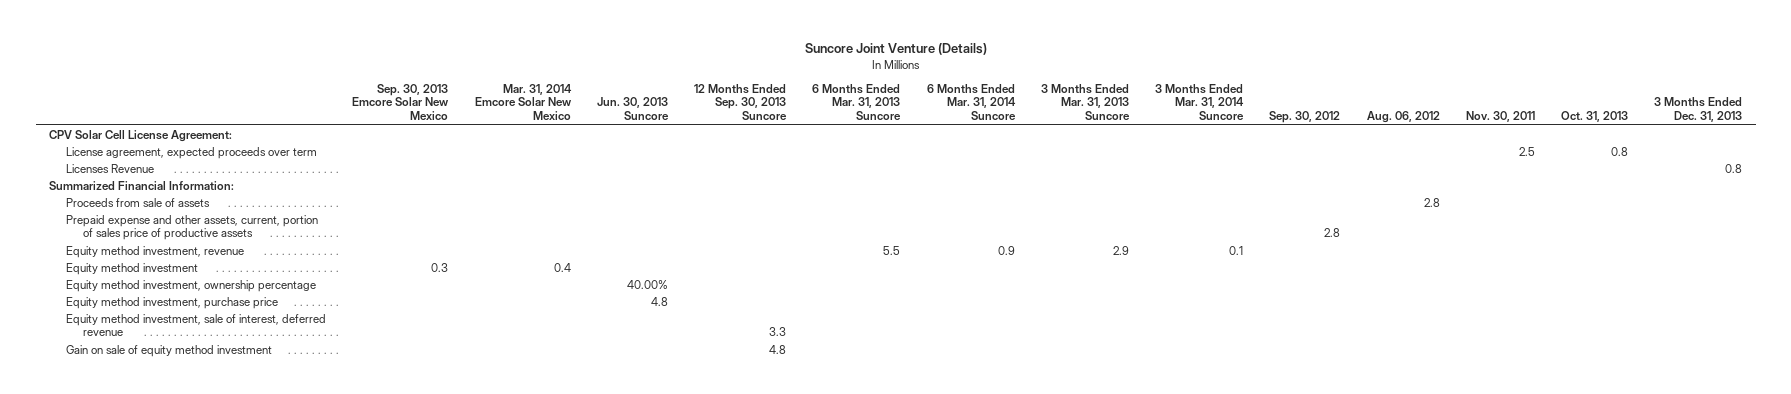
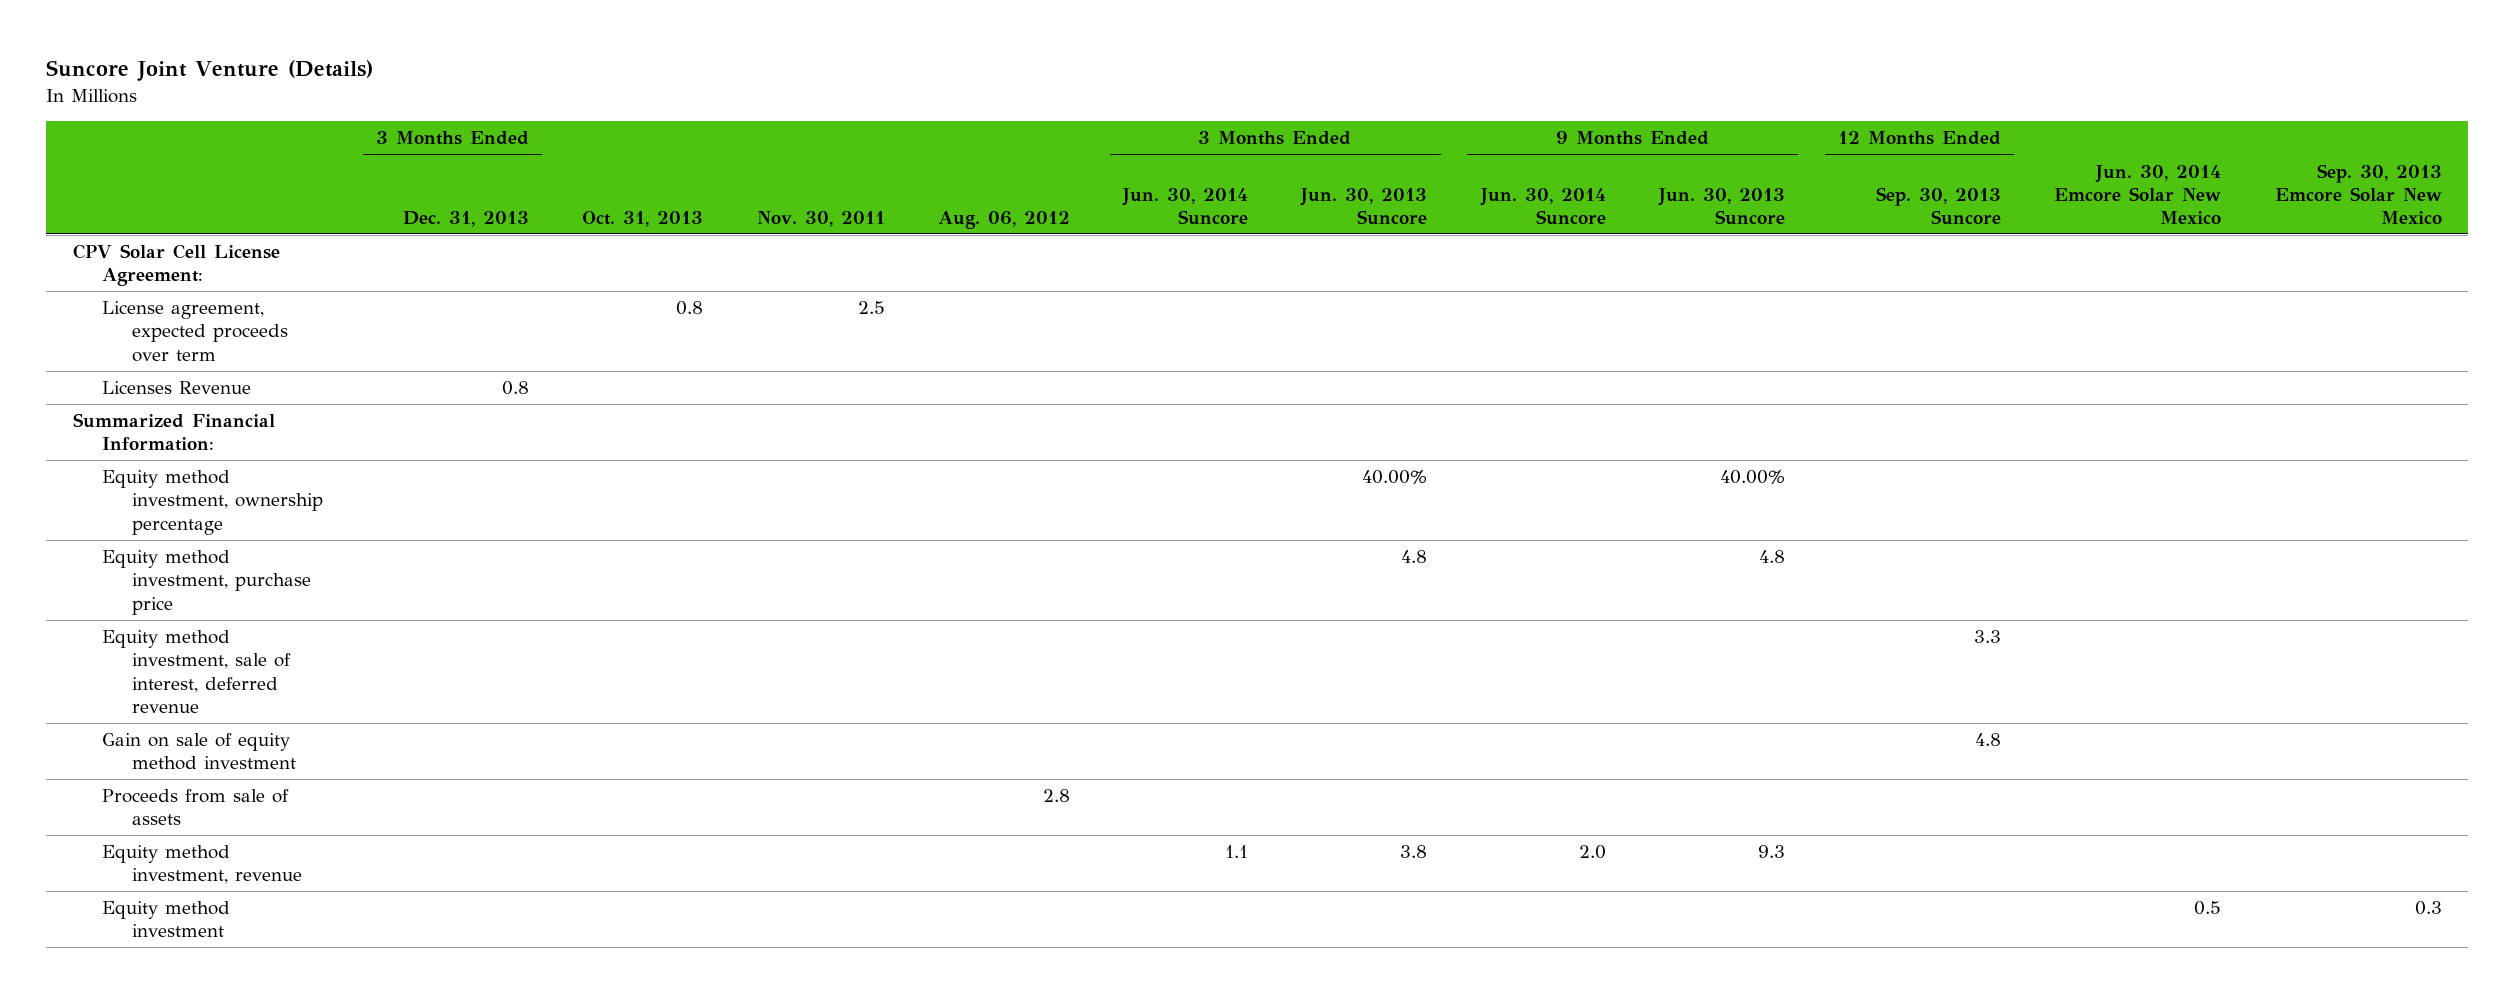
- | Sep. 30, 2013 Emcore Solar New Mexico | Mar. 31, 2014 Emcore Solar New Mexico | Jun. 30, 2013 Suncore | 12 Months Ended Sep. 30, 2013 Suncore | 6 Months Ended Mar. 31, 2013 Suncore | 6 Months Ended Mar. 31, 2014 Suncore | 3 Months Ended Mar. 31, 2013 Suncore | 3 Months Ended Mar. 31, 2014 Suncore | Sep. 30, 2012 | Aug. 06, 2012 | Nov. 30, 2011 | Oct. 31, 2013 | 3 Months Ended Dec. 31, 2013
+ | 3 Months Ended Dec. 31, 2013 | Oct. 31, 2013 | Nov. 30, 2011 | Aug. 06, 2012 | 3 Months Ended Jun. 30, 2014 Suncore | 3 Months Ended Jun. 30, 2013 Suncore | 9 Months Ended Jun. 30, 2014 Suncore | 9 Months Ended Jun. 30, 2013 Suncore | 12 Months Ended Sep. 30, 2013 Suncore | Jun. 30, 2014 Emcore Solar New Mexico | Sep. 30, 2013 Emcore Solar New Mexico
- Prepaid expense and other assets, current, portion of sales price of productive assets | | | | | | | | | 2.8 | | | |
moved down: Proceeds from sale of assets | | | | 2.8 | | | | | | |
moved down: Equity method investment, revenue | | | | | 1.1 | 3.8 | 2.0 | 9.3 | | |
moved down: Equity method investment | | | | | | | | | | 0.5 | 0.3

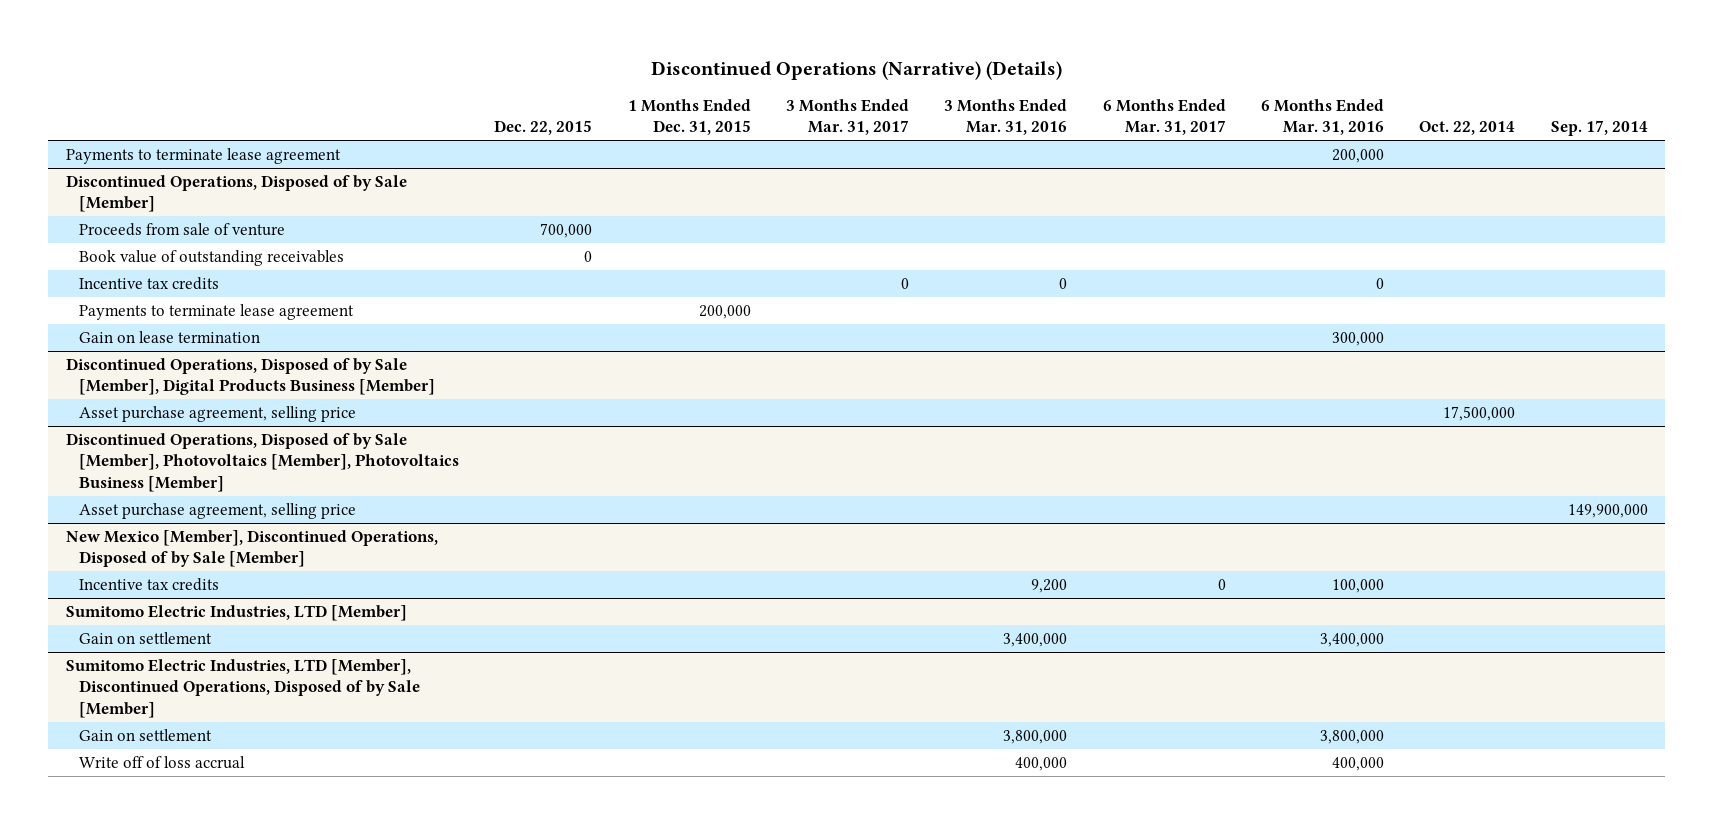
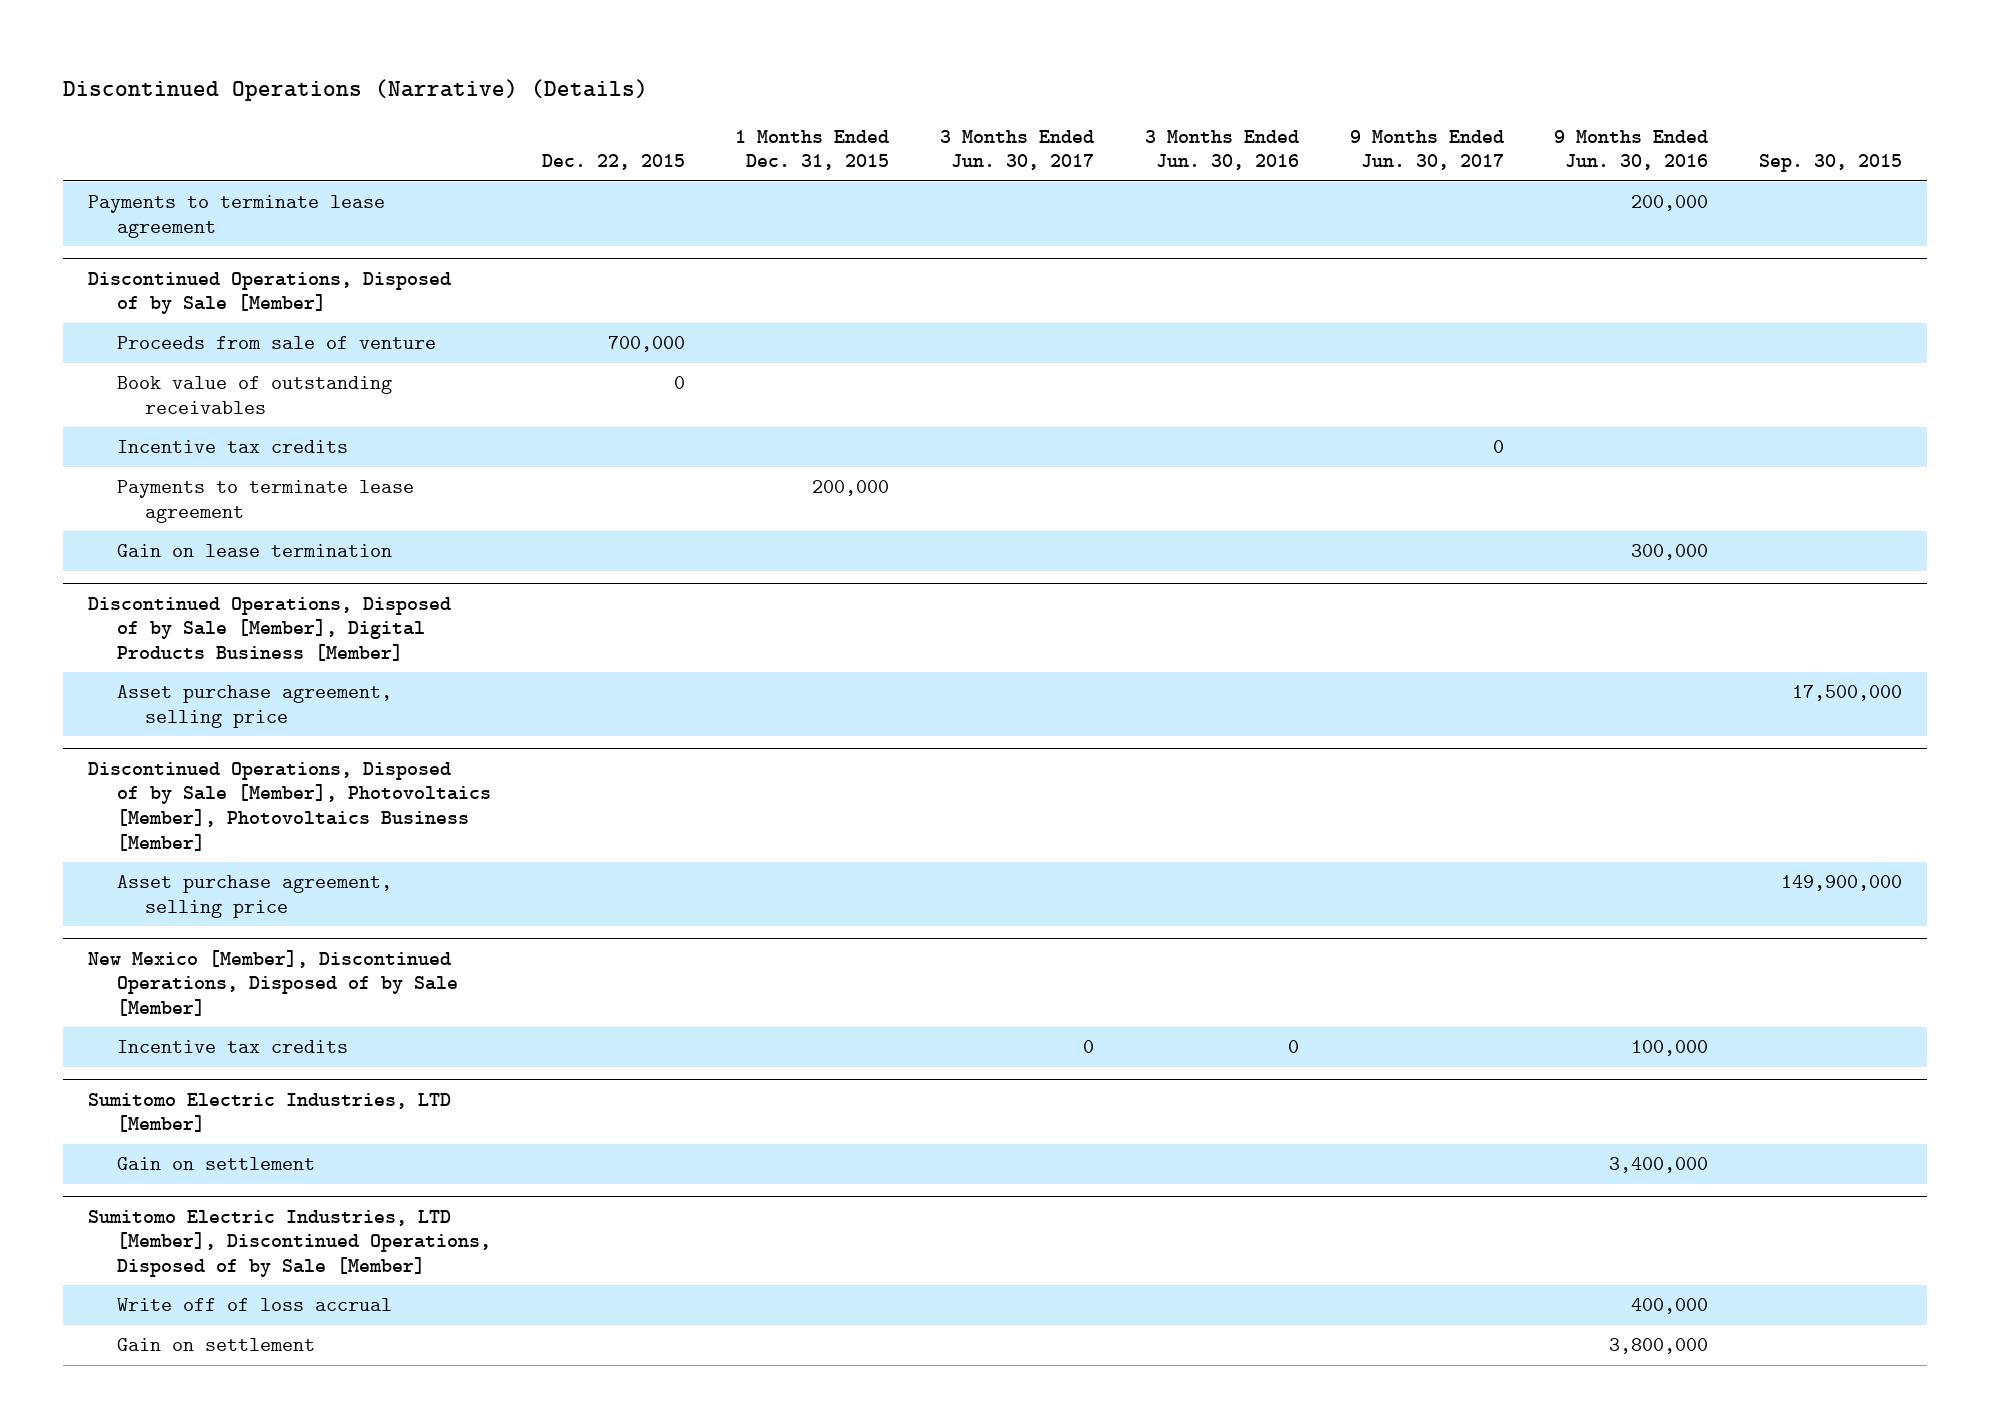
- | Dec. 22, 2015 | 1 Months Ended Dec. 31, 2015 | 3 Months Ended Mar. 31, 2017 | 3 Months Ended Mar. 31, 2016 | 6 Months Ended Mar. 31, 2017 | 6 Months Ended Mar. 31, 2016 | Oct. 22, 2014 | Sep. 17, 2014
+ | Dec. 22, 2015 | 1 Months Ended Dec. 31, 2015 | 3 Months Ended Jun. 30, 2017 | 3 Months Ended Jun. 30, 2016 | 9 Months Ended Jun. 30, 2017 | 9 Months Ended Jun. 30, 2016 | Sep. 30, 2015
@ Sumitomo Electric Industries, LTD [Member], Discontinued Operations, Disposed of by Sale [Member]
moved down: Gain on settlement | | | | | | 3,800,000 |

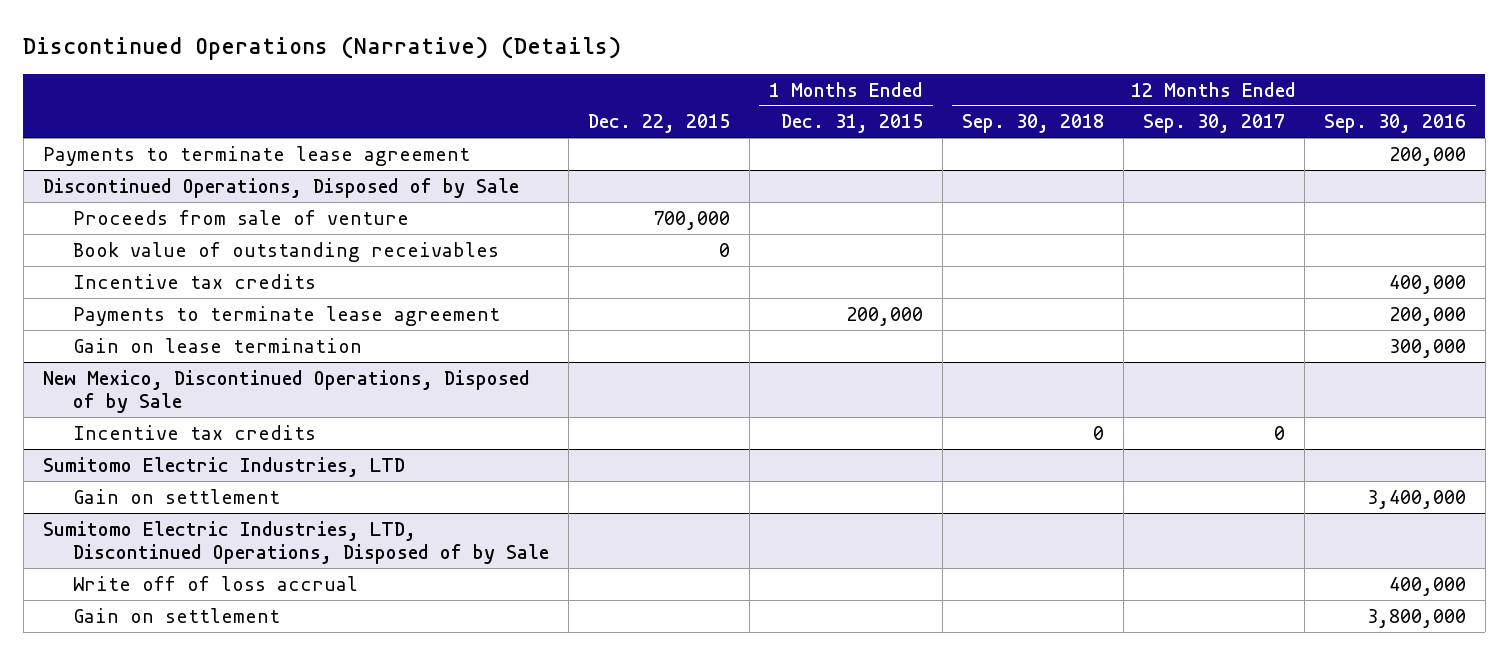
- | Dec. 22, 2015 | 1 Months Ended Dec. 31, 2015 | 3 Months Ended Jun. 30, 2017 | 3 Months Ended Jun. 30, 2016 | 9 Months Ended Jun. 30, 2017 | 9 Months Ended Jun. 30, 2016 | Sep. 30, 2015
+ | Dec. 22, 2015 | 1 Months Ended Dec. 31, 2015 | 12 Months Ended Sep. 30, 2018 | 12 Months Ended Sep. 30, 2017 | 12 Months Ended Sep. 30, 2016
- Discontinued Operations, Disposed of by Sale [Member]
+ Discontinued Operations, Disposed of by Sale
- Discontinued Operations, Disposed of by Sale [Member], Digital Products Business [Member]
- Asset purchase agreement, selling price | | | | | | | 17,500,000
- Discontinued Operations, Disposed of by Sale [Member], Photovoltaics [Member], Photovoltaics Business [Member]
- Asset purchase agreement, selling price | | | | | | | 149,900,000
- New Mexico [Member], Discontinued Operations, Disposed of by Sale [Member]
+ New Mexico, Discontinued Operations, Disposed of by Sale
- Sumitomo Electric Industries, LTD [Member]
+ Sumitomo Electric Industries, LTD
- Sumitomo Electric Industries, LTD [Member], Discontinued Operations, Disposed of by Sale [Member]
+ Sumitomo Electric Industries, LTD, Discontinued Operations, Disposed of by Sale

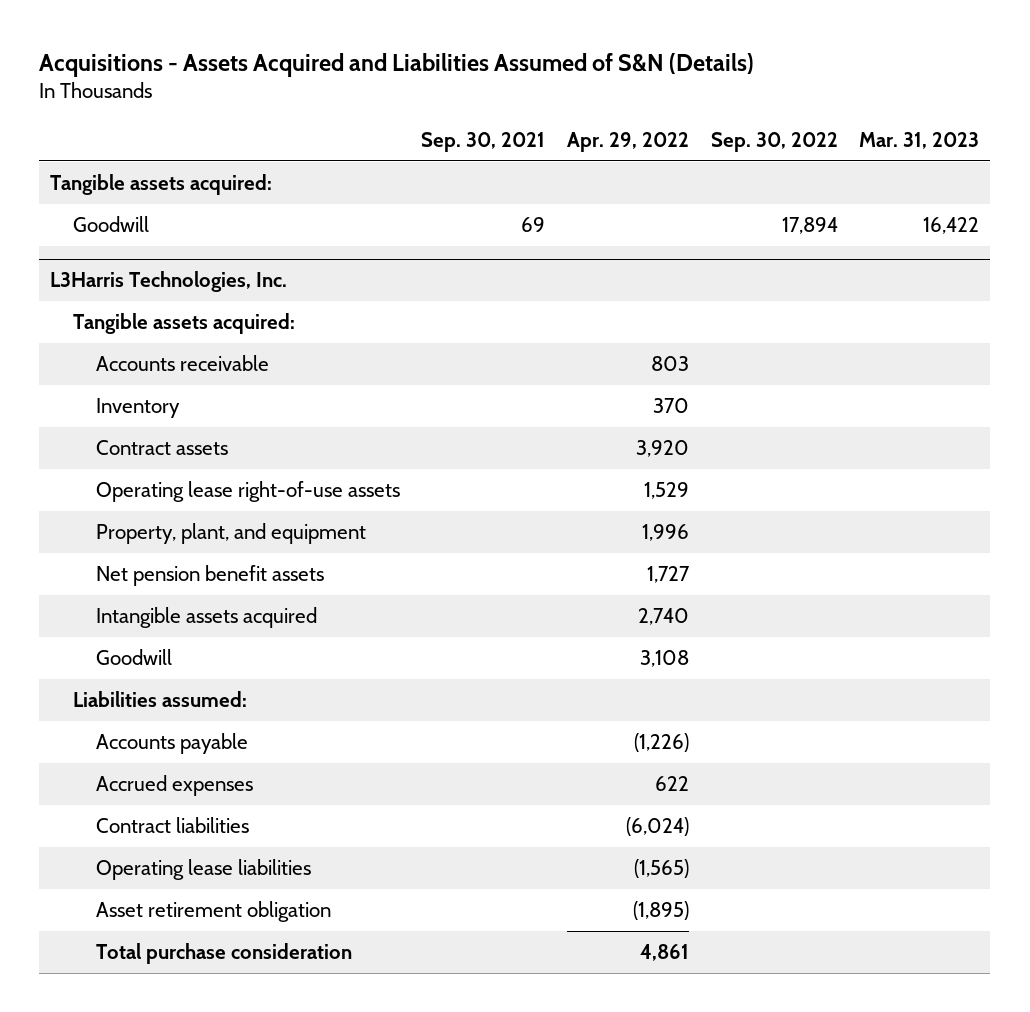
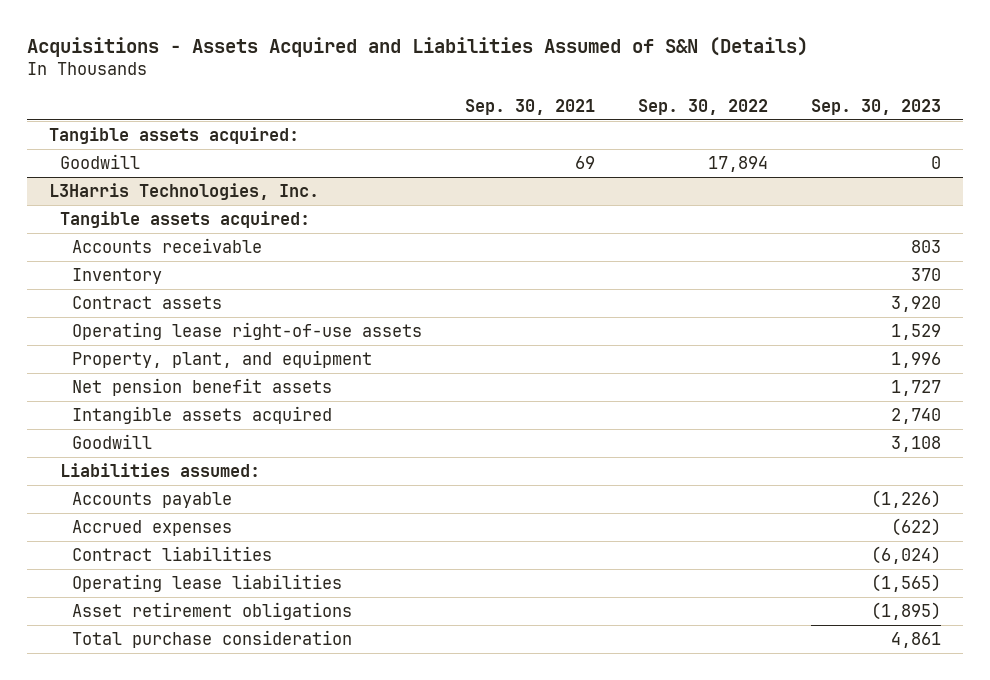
- | Sep. 30, 2021 | Apr. 29, 2022 | Sep. 30, 2022 | Mar. 31, 2023
+ | Sep. 30, 2021 | Sep. 30, 2022 | Sep. 30, 2023
@ L3Harris Technologies, Inc.
- Asset retirement obligation | | (1,895) | |
+ Asset retirement obligations | | | (1,895)

